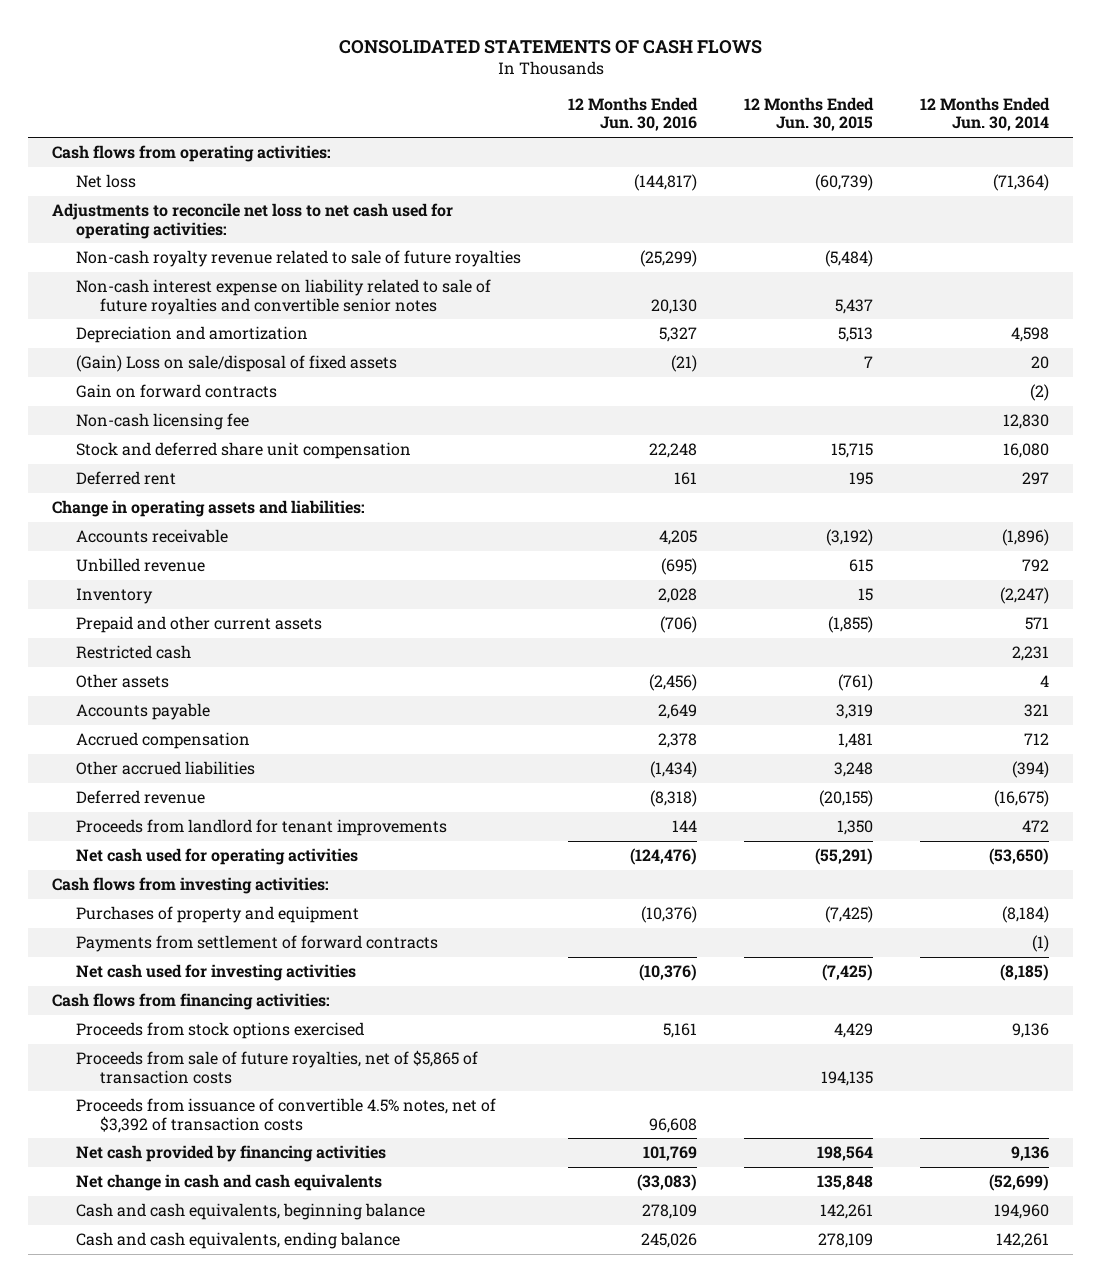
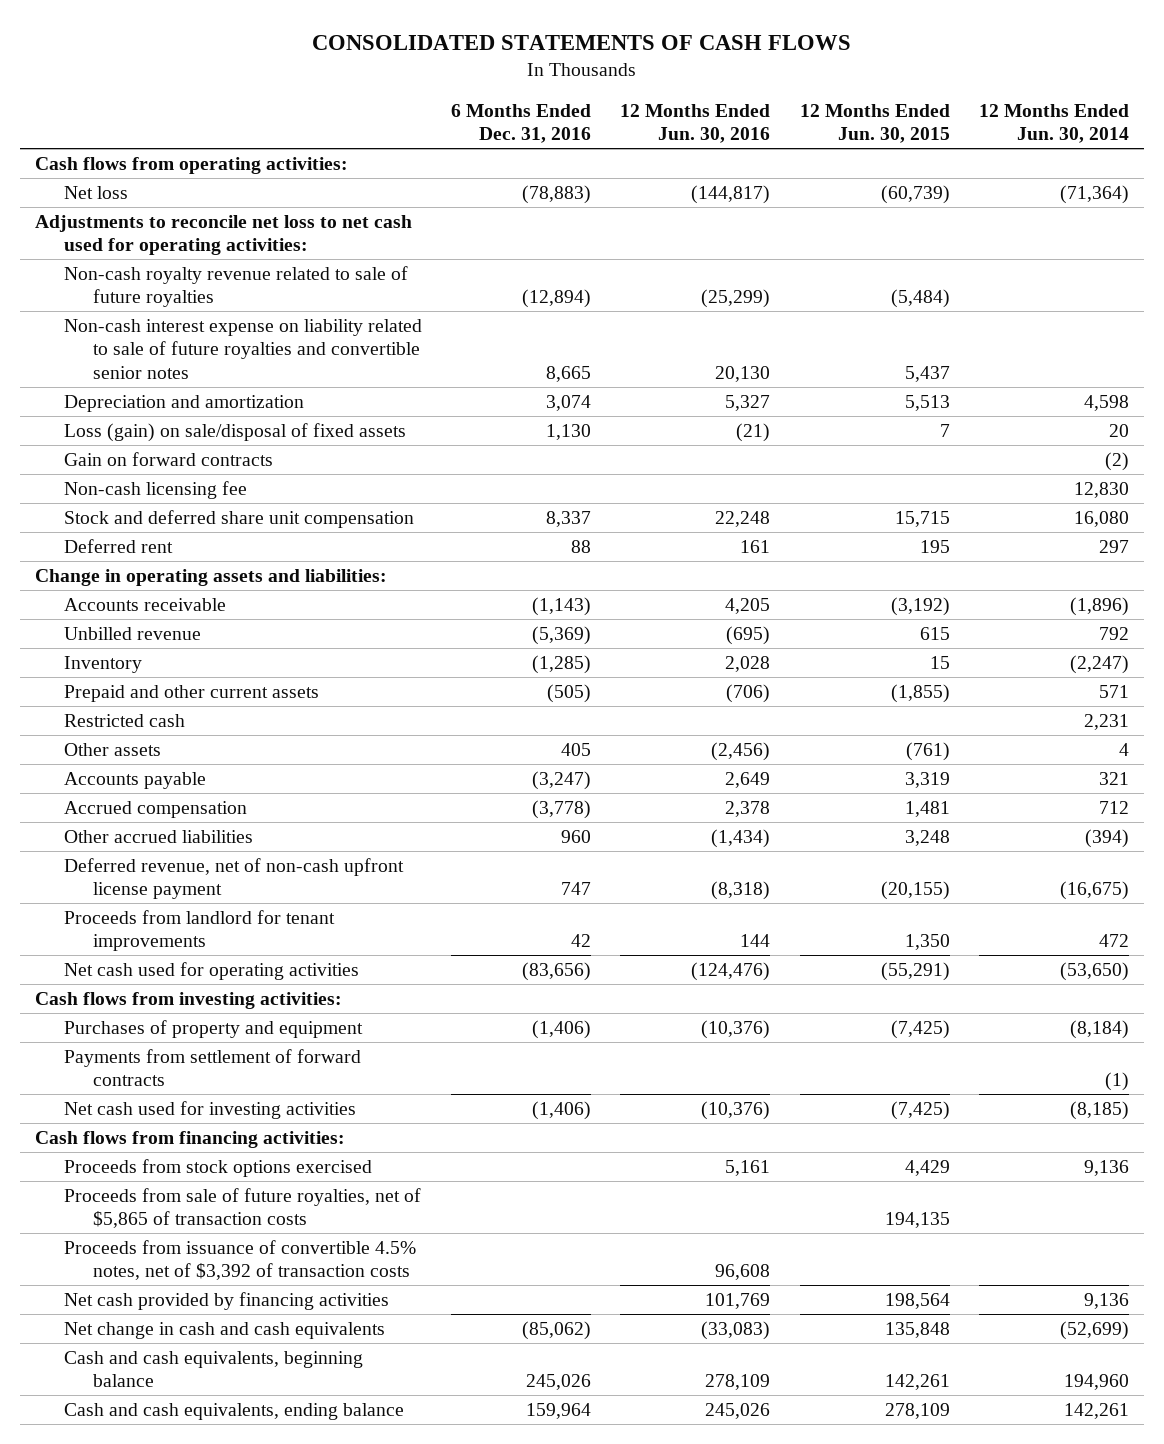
- | 12 Months Ended Jun. 30, 2016 | 12 Months Ended Jun. 30, 2015 | 12 Months Ended Jun. 30, 2014
+ | 6 Months Ended Dec. 31, 2016 | 12 Months Ended Jun. 30, 2016 | 12 Months Ended Jun. 30, 2015 | 12 Months Ended Jun. 30, 2014
- (Gain) Loss on sale/disposal of fixed assets | (21) | 7 | 20
+ Loss (gain) on sale/disposal of fixed assets | 1,130 | (21) | 7 | 20
- Deferred revenue | (8,318) | (20,155) | (16,675)
+ Deferred revenue, net of non-cash upfront license payment | 747 | (8,318) | (20,155) | (16,675)

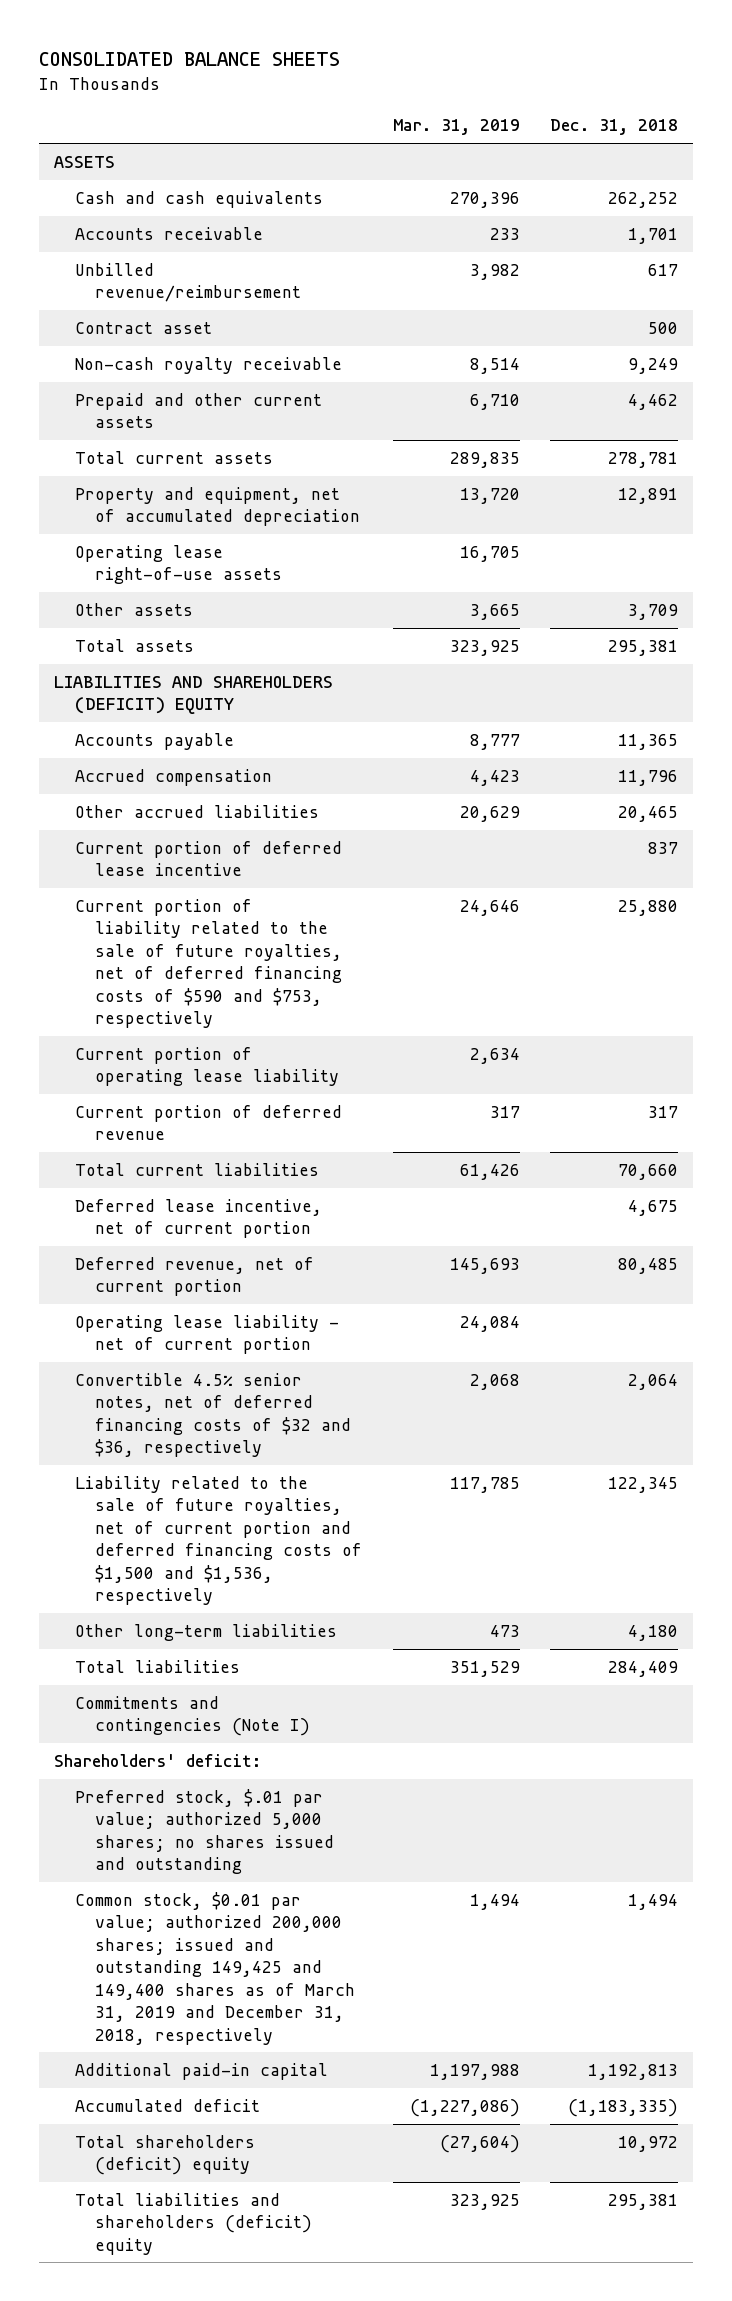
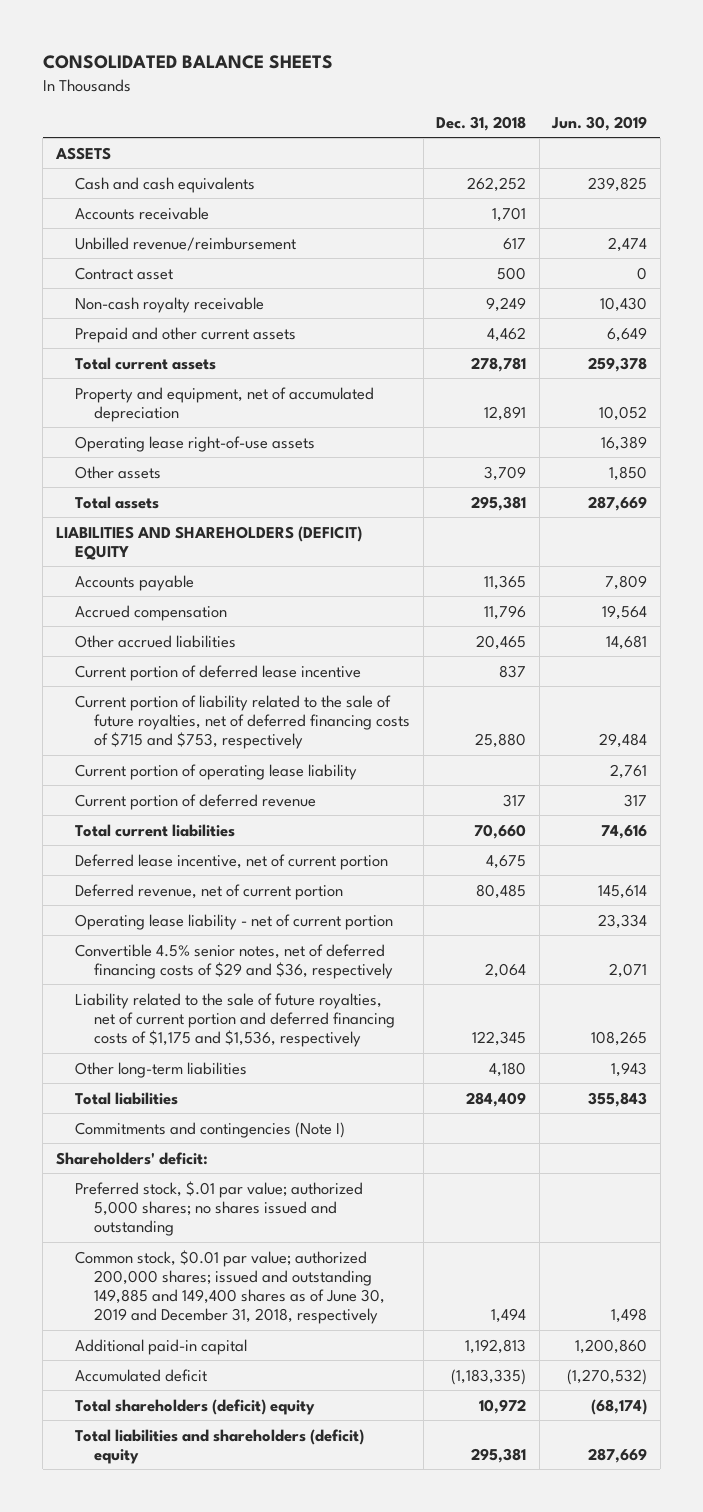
- | Mar. 31, 2019 | Dec. 31, 2018
+ | Dec. 31, 2018 | Jun. 30, 2019
- Current portion of liability related to the sale of future royalties, net of deferred financing costs of $590 and $753, respectively | 24,646 | 25,880
+ Current portion of liability related to the sale of future royalties, net of deferred financing costs of $715 and $753, respectively | 25,880 | 29,484
- Convertible 4.5% senior notes, net of deferred financing costs of $32 and $36, respectively | 2,068 | 2,064
- Liability related to the sale of future royalties, net of current portion and deferred financing costs of $1,500 and $1,536, respectively | 117,785 | 122,345
+ Convertible 4.5% senior notes, net of deferred financing costs of $29 and $36, respectively | 2,064 | 2,071
+ Liability related to the sale of future royalties, net of current portion and deferred financing costs of $1,175 and $1,536, respectively | 122,345 | 108,265
- Common stock, $0.01 par value; authorized 200,000 shares; issued and outstanding 149,425 and 149,400 shares as of March 31, 2019 and December 31, 2018, respectively | 1,494 | 1,494
+ Common stock, $0.01 par value; authorized 200,000 shares; issued and outstanding 149,885 and 149,400 shares as of June 30, 2019 and December 31, 2018, respectively | 1,494 | 1,498

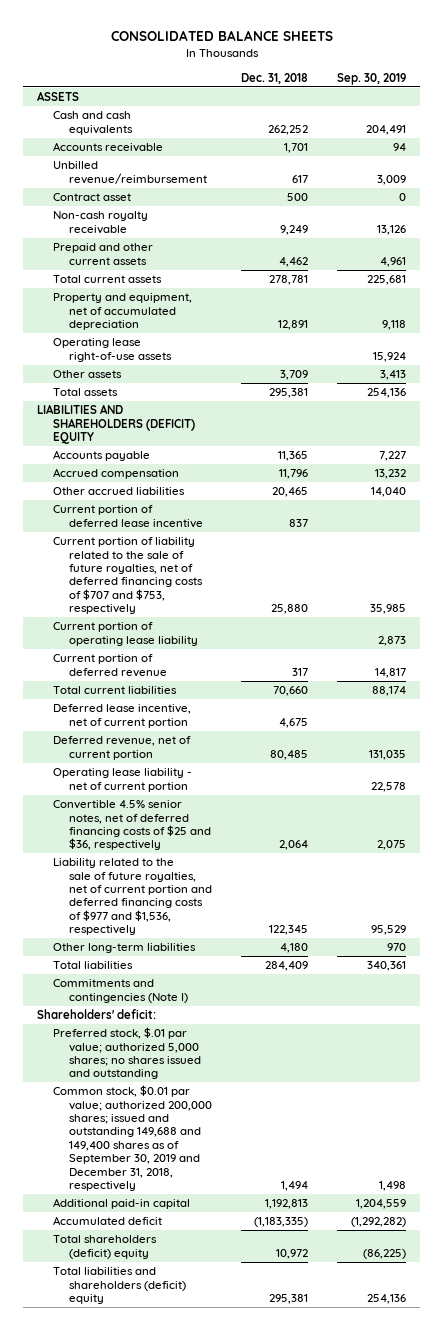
- | Dec. 31, 2018 | Jun. 30, 2019
+ | Dec. 31, 2018 | Sep. 30, 2019
- Current portion of liability related to the sale of future royalties, net of deferred financing costs of $715 and $753, respectively | 25,880 | 29,484
+ Current portion of liability related to the sale of future royalties, net of deferred financing costs of $707 and $753, respectively | 25,880 | 35,985
- Convertible 4.5% senior notes, net of deferred financing costs of $29 and $36, respectively | 2,064 | 2,071
- Liability related to the sale of future royalties, net of current portion and deferred financing costs of $1,175 and $1,536, respectively | 122,345 | 108,265
+ Convertible 4.5% senior notes, net of deferred financing costs of $25 and $36, respectively | 2,064 | 2,075
+ Liability related to the sale of future royalties, net of current portion and deferred financing costs of $977 and $1,536, respectively | 122,345 | 95,529
- Common stock, $0.01 par value; authorized 200,000 shares; issued and outstanding 149,885 and 149,400 shares as of June 30, 2019 and December 31, 2018, respectively | 1,494 | 1,498
+ Common stock, $0.01 par value; authorized 200,000 shares; issued and outstanding 149,688 and 149,400 shares as of September 30, 2019 and December 31, 2018, respectively | 1,494 | 1,498

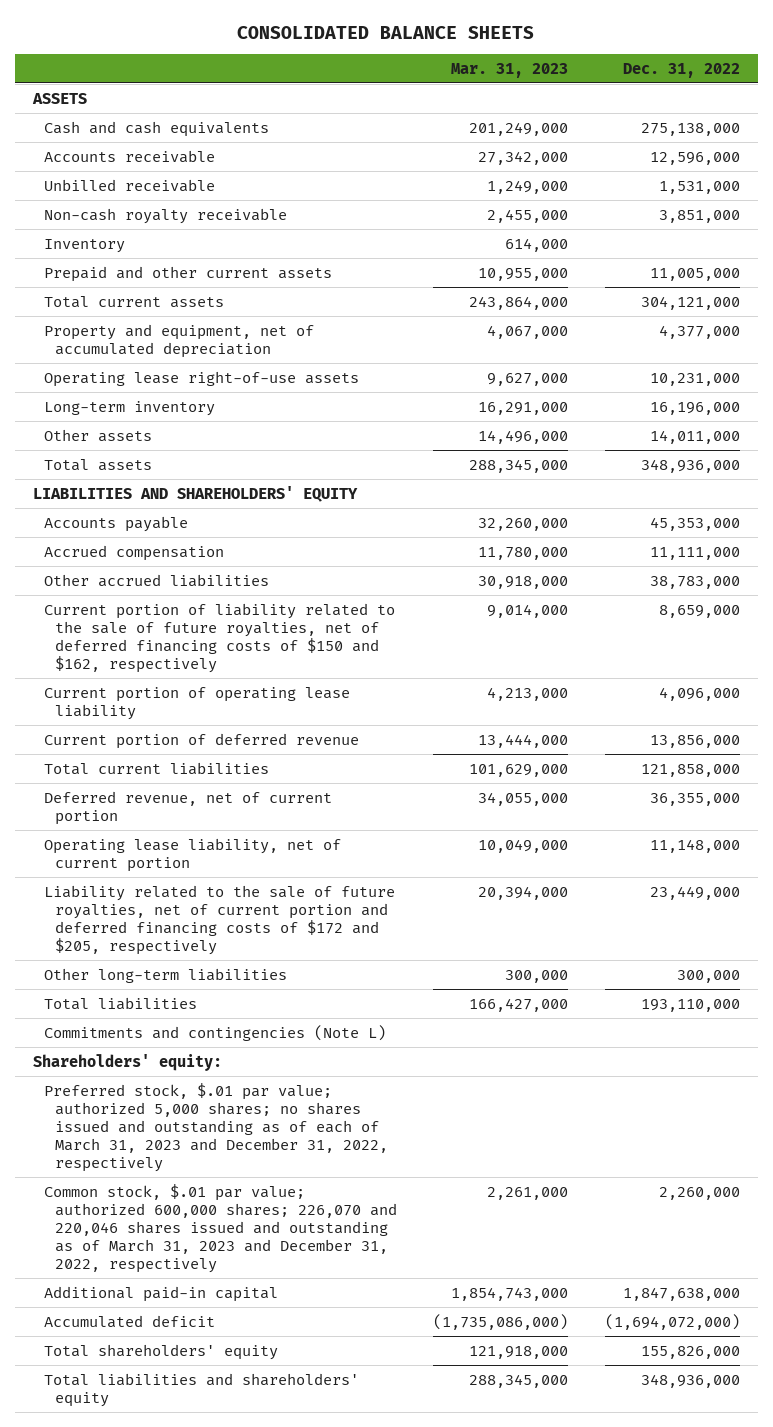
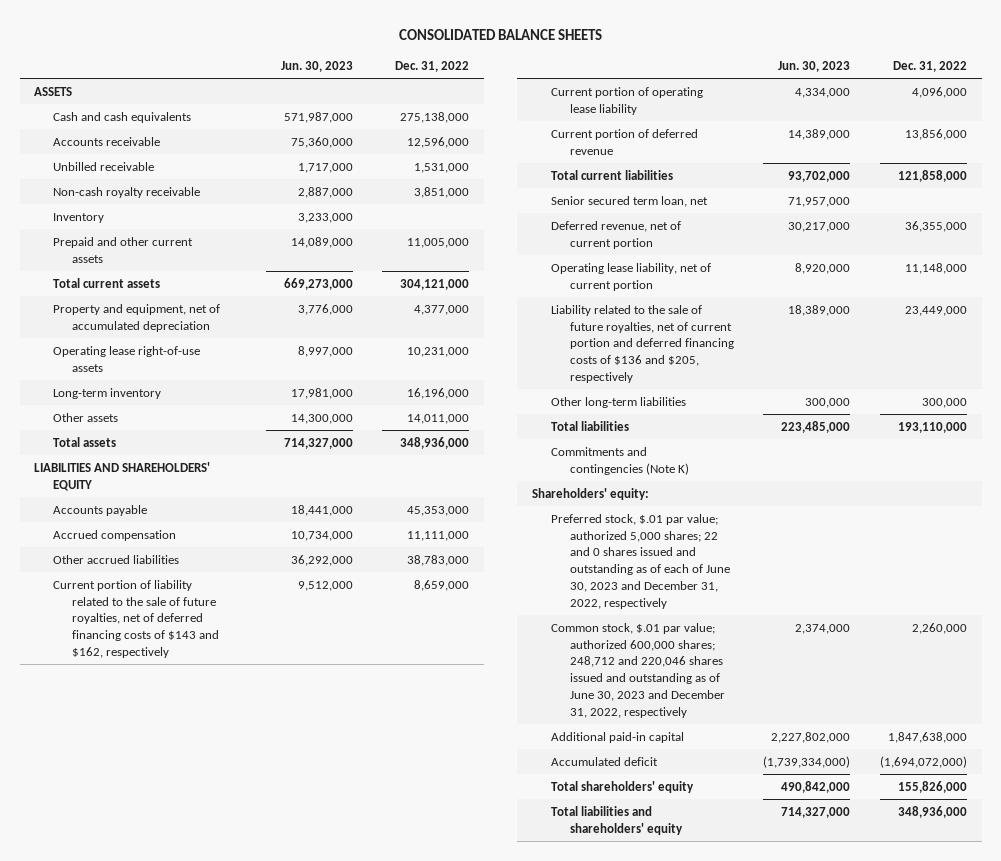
- | Mar. 31, 2023 | Dec. 31, 2022
+ | Jun. 30, 2023 | Dec. 31, 2022
- Current portion of liability related to the sale of future royalties, net of deferred financing costs of $150 and $162, respectively | 9,014,000 | 8,659,000
+ Current portion of liability related to the sale of future royalties, net of deferred financing costs of $143 and $162, respectively | 9,512,000 | 8,659,000
+ Senior secured term loan, net | 71,957,000 |
- Liability related to the sale of future royalties, net of current portion and deferred financing costs of $172 and $205, respectively | 20,394,000 | 23,449,000
+ Liability related to the sale of future royalties, net of current portion and deferred financing costs of $136 and $205, respectively | 18,389,000 | 23,449,000
- Commitments and contingencies (Note L)
+ Commitments and contingencies (Note K)
- Preferred stock, $.01 par value; authorized 5,000 shares; no shares issued and outstanding as of each of March 31, 2023 and December 31, 2022, respectively
- Common stock, $.01 par value; authorized 600,000 shares; 226,070 and 220,046 shares issued and outstanding as of March 31, 2023 and December 31, 2022, respectively | 2,261,000 | 2,260,000
+ Preferred stock, $.01 par value; authorized 5,000 shares; 22 and 0 shares issued and outstanding as of each of June 30, 2023 and December 31, 2022, respectively
+ Common stock, $.01 par value; authorized 600,000 shares; 248,712 and 220,046 shares issued and outstanding as of June 30, 2023 and December 31, 2022, respectively | 2,374,000 | 2,260,000

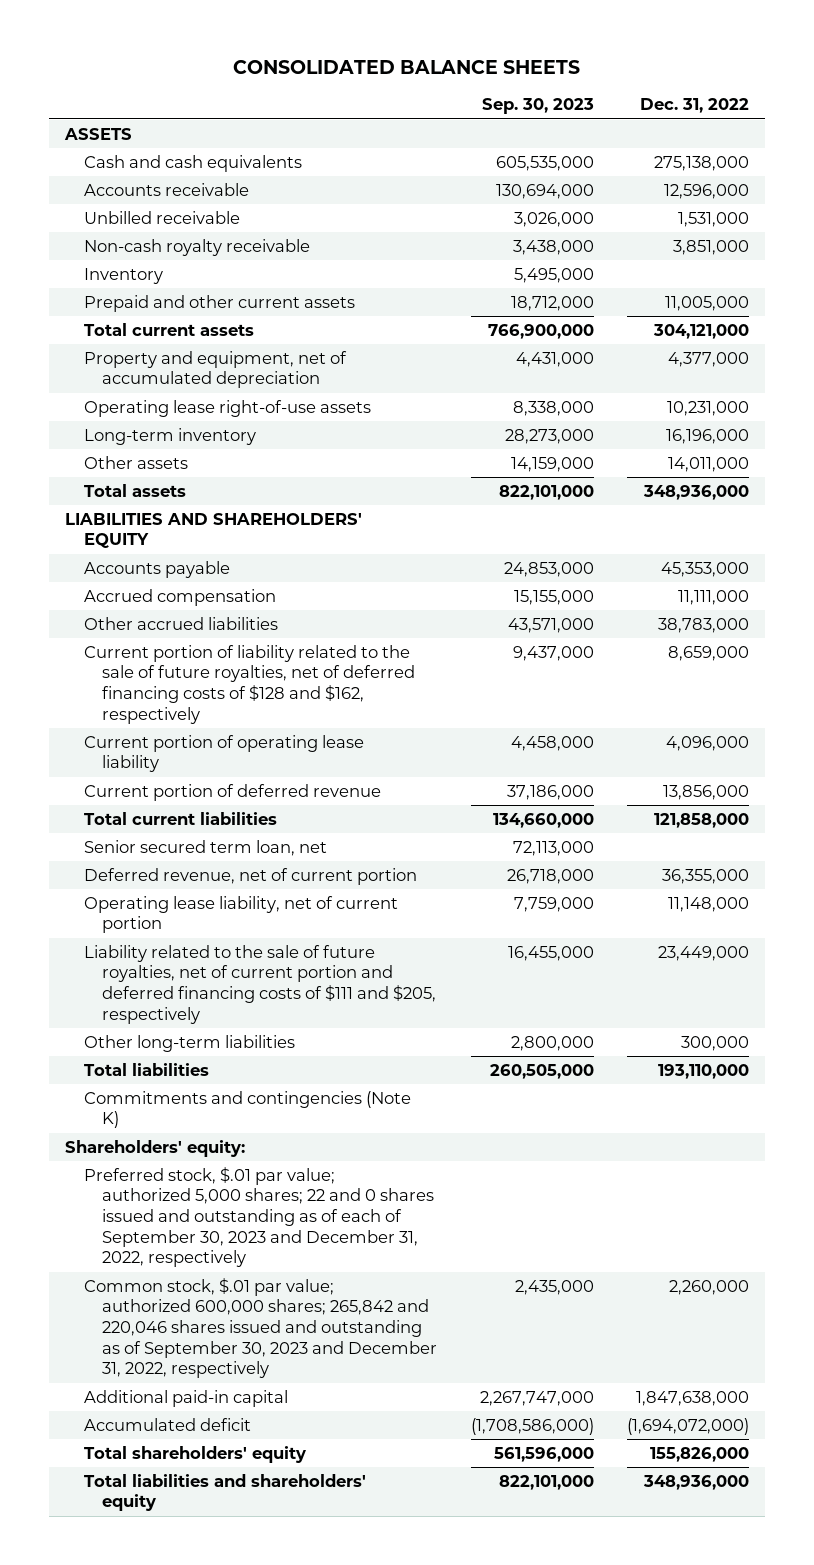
- | Jun. 30, 2023 | Dec. 31, 2022
+ | Sep. 30, 2023 | Dec. 31, 2022
- Current portion of liability related to the sale of future royalties, net of deferred financing costs of $143 and $162, respectively | 9,512,000 | 8,659,000
+ Current portion of liability related to the sale of future royalties, net of deferred financing costs of $128 and $162, respectively | 9,437,000 | 8,659,000
- Liability related to the sale of future royalties, net of current portion and deferred financing costs of $136 and $205, respectively | 18,389,000 | 23,449,000
+ Liability related to the sale of future royalties, net of current portion and deferred financing costs of $111 and $205, respectively | 16,455,000 | 23,449,000
- Preferred stock, $.01 par value; authorized 5,000 shares; 22 and 0 shares issued and outstanding as of each of June 30, 2023 and December 31, 2022, respectively
- Common stock, $.01 par value; authorized 600,000 shares; 248,712 and 220,046 shares issued and outstanding as of June 30, 2023 and December 31, 2022, respectively | 2,374,000 | 2,260,000
+ Preferred stock, $.01 par value; authorized 5,000 shares; 22 and 0 shares issued and outstanding as of each of September 30, 2023 and December 31, 2022, respectively
+ Common stock, $.01 par value; authorized 600,000 shares; 265,842 and 220,046 shares issued and outstanding as of September 30, 2023 and December 31, 2022, respectively | 2,435,000 | 2,260,000

